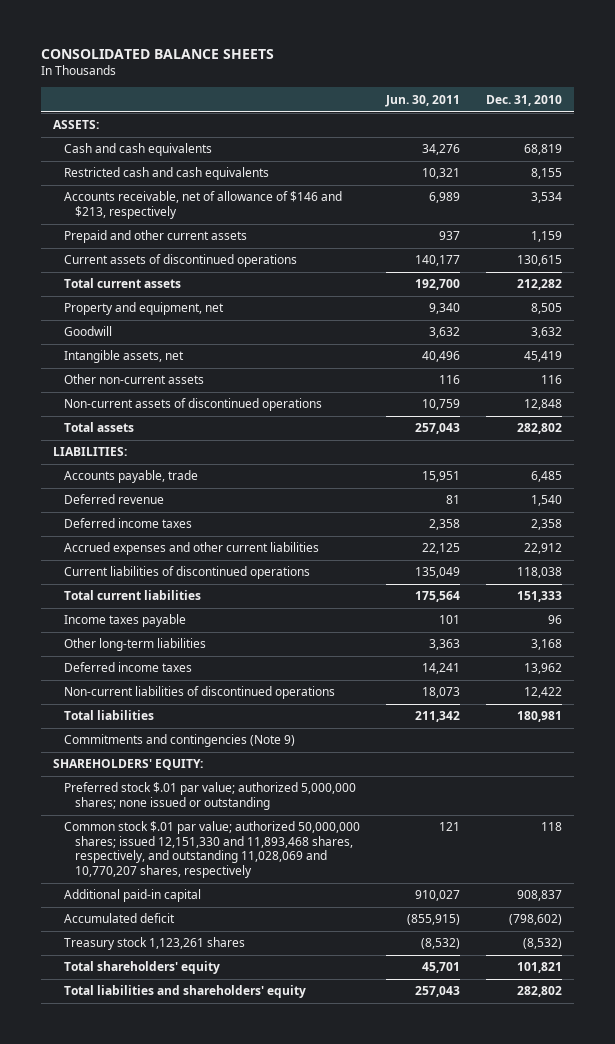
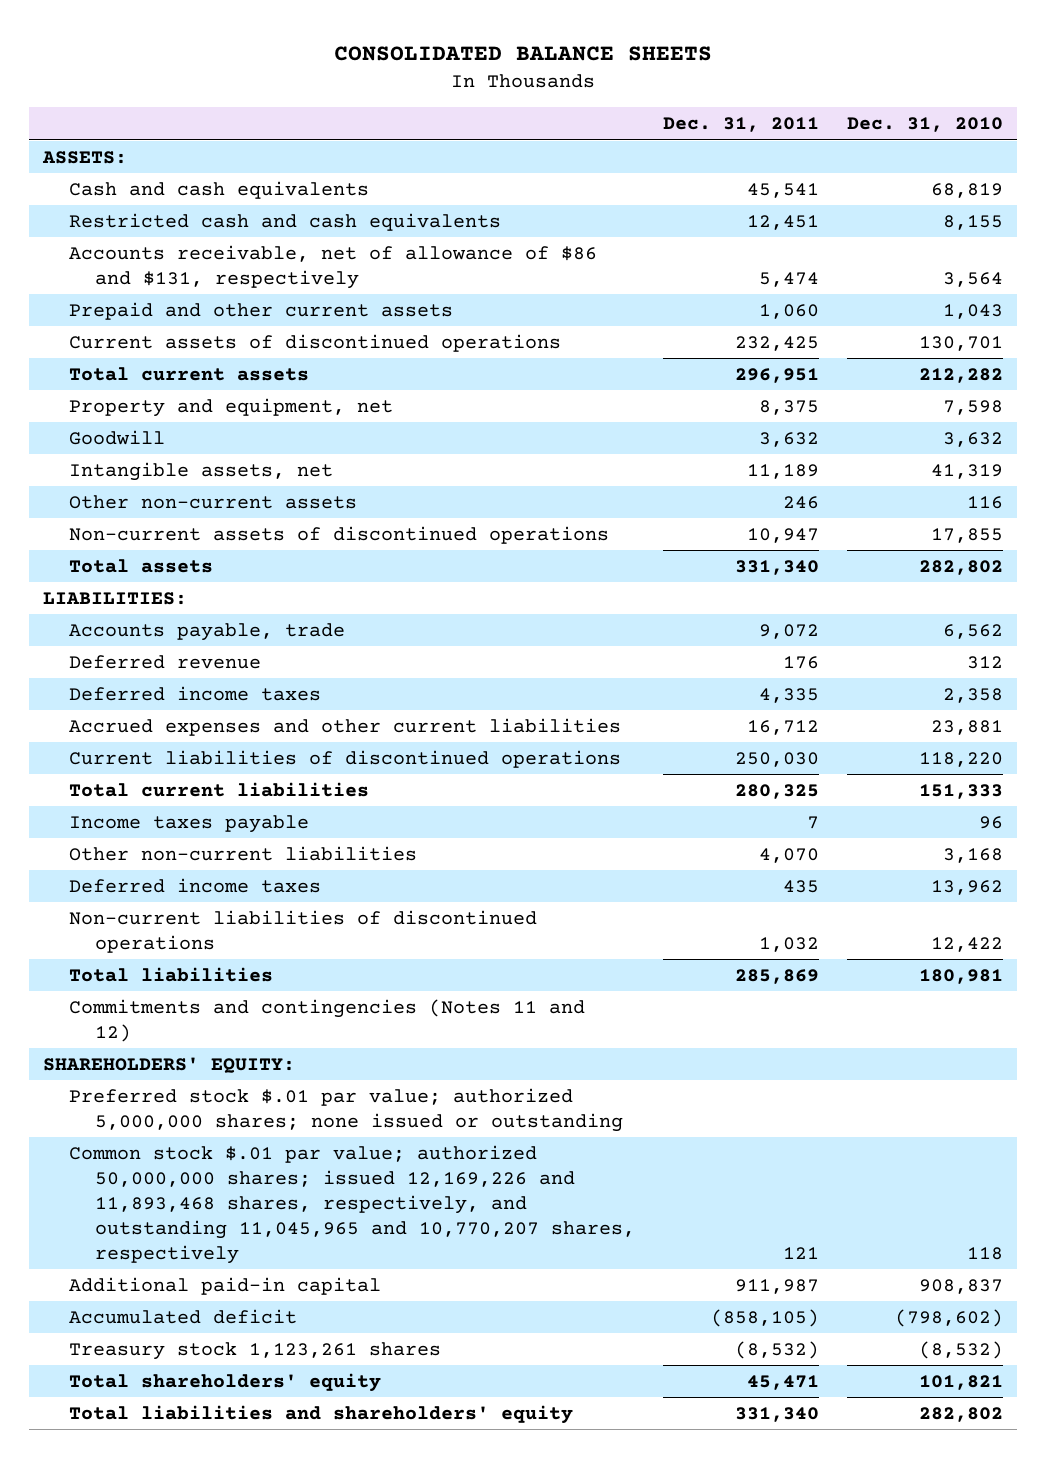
- | Jun. 30, 2011 | Dec. 31, 2010
+ | Dec. 31, 2011 | Dec. 31, 2010
- Accounts receivable, net of allowance of $146 and $213, respectively | 6,989 | 3,534
- Prepaid and other current assets | 937 | 1,159
- Current assets of discontinued operations | 140,177 | 130,615
+ Accounts receivable, net of allowance of $86 and $131, respectively | 5,474 | 3,564
+ Prepaid and other current assets | 1,060 | 1,043
+ Current assets of discontinued operations | 232,425 | 130,701
- Property and equipment, net | 9,340 | 8,505
+ Property and equipment, net | 8,375 | 7,598
- Intangible assets, net | 40,496 | 45,419
+ Intangible assets, net | 11,189 | 41,319
- Non-current assets of discontinued operations | 10,759 | 12,848
+ Non-current assets of discontinued operations | 10,947 | 17,855
- Accounts payable, trade | 15,951 | 6,485
- Deferred revenue | 81 | 1,540
+ Accounts payable, trade | 9,072 | 6,562
+ Deferred revenue | 176 | 312
- Accrued expenses and other current liabilities | 22,125 | 22,912
- Current liabilities of discontinued operations | 135,049 | 118,038
+ Accrued expenses and other current liabilities | 16,712 | 23,881
+ Current liabilities of discontinued operations | 250,030 | 118,220
- Other long-term liabilities | 3,363 | 3,168
+ Other non-current liabilities | 4,070 | 3,168
- Commitments and contingencies (Note 9)
+ Commitments and contingencies (Notes 11 and 12)
- Common stock $.01 par value; authorized 50,000,000 shares; issued 12,151,330 and 11,893,468 shares, respectively, and outstanding 11,028,069 and 10,770,207 shares, respectively | 121 | 118
+ Common stock $.01 par value; authorized 50,000,000 shares; issued 12,169,226 and 11,893,468 shares, respectively, and outstanding 11,045,965 and 10,770,207 shares, respectively | 121 | 118

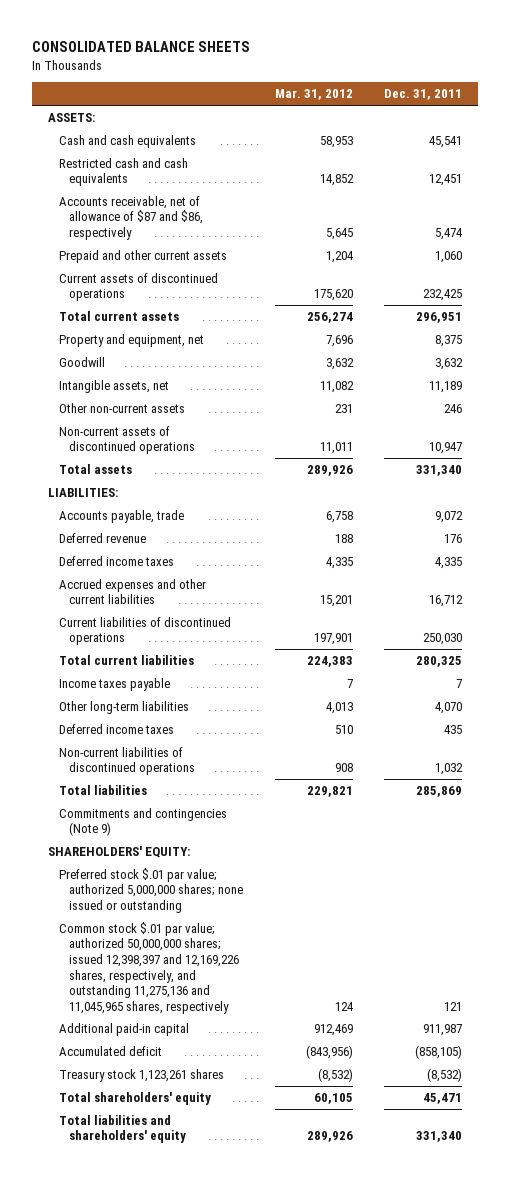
- | Dec. 31, 2011 | Dec. 31, 2010
+ | Mar. 31, 2012 | Dec. 31, 2011
- Accounts receivable, net of allowance of $86 and $131, respectively | 5,474 | 3,564
+ Accounts receivable, net of allowance of $87 and $86, respectively | 5,645 | 5,474
- Other non-current liabilities | 4,070 | 3,168
+ Other long-term liabilities | 4,013 | 4,070
- Commitments and contingencies (Notes 11 and 12)
+ Commitments and contingencies (Note 9)
- Common stock $.01 par value; authorized 50,000,000 shares; issued 12,169,226 and 11,893,468 shares, respectively, and outstanding 11,045,965 and 10,770,207 shares, respectively | 121 | 118
+ Common stock $.01 par value; authorized 50,000,000 shares; issued 12,398,397 and 12,169,226 shares, respectively, and outstanding 11,275,136 and 11,045,965 shares, respectively | 124 | 121

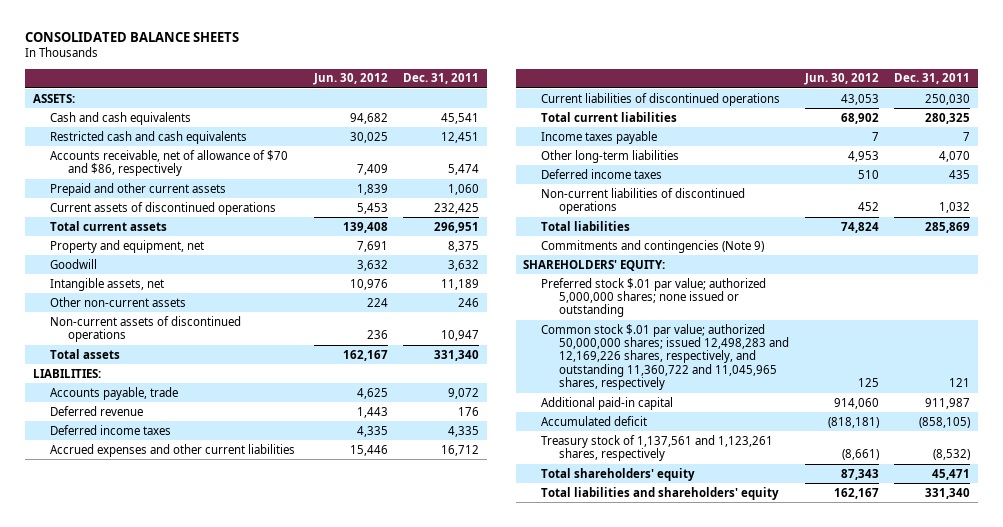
- | Mar. 31, 2012 | Dec. 31, 2011
+ | Jun. 30, 2012 | Dec. 31, 2011
- Accounts receivable, net of allowance of $87 and $86, respectively | 5,645 | 5,474
+ Accounts receivable, net of allowance of $70 and $86, respectively | 7,409 | 5,474
- Common stock $.01 par value; authorized 50,000,000 shares; issued 12,398,397 and 12,169,226 shares, respectively, and outstanding 11,275,136 and 11,045,965 shares, respectively | 124 | 121
+ Common stock $.01 par value; authorized 50,000,000 shares; issued 12,498,283 and 12,169,226 shares, respectively, and outstanding 11,360,722 and 11,045,965 shares, respectively | 125 | 121
- Treasury stock 1,123,261 shares | (8,532) | (8,532)
+ Treasury stock of 1,137,561 and 1,123,261 shares, respectively | (8,661) | (8,532)

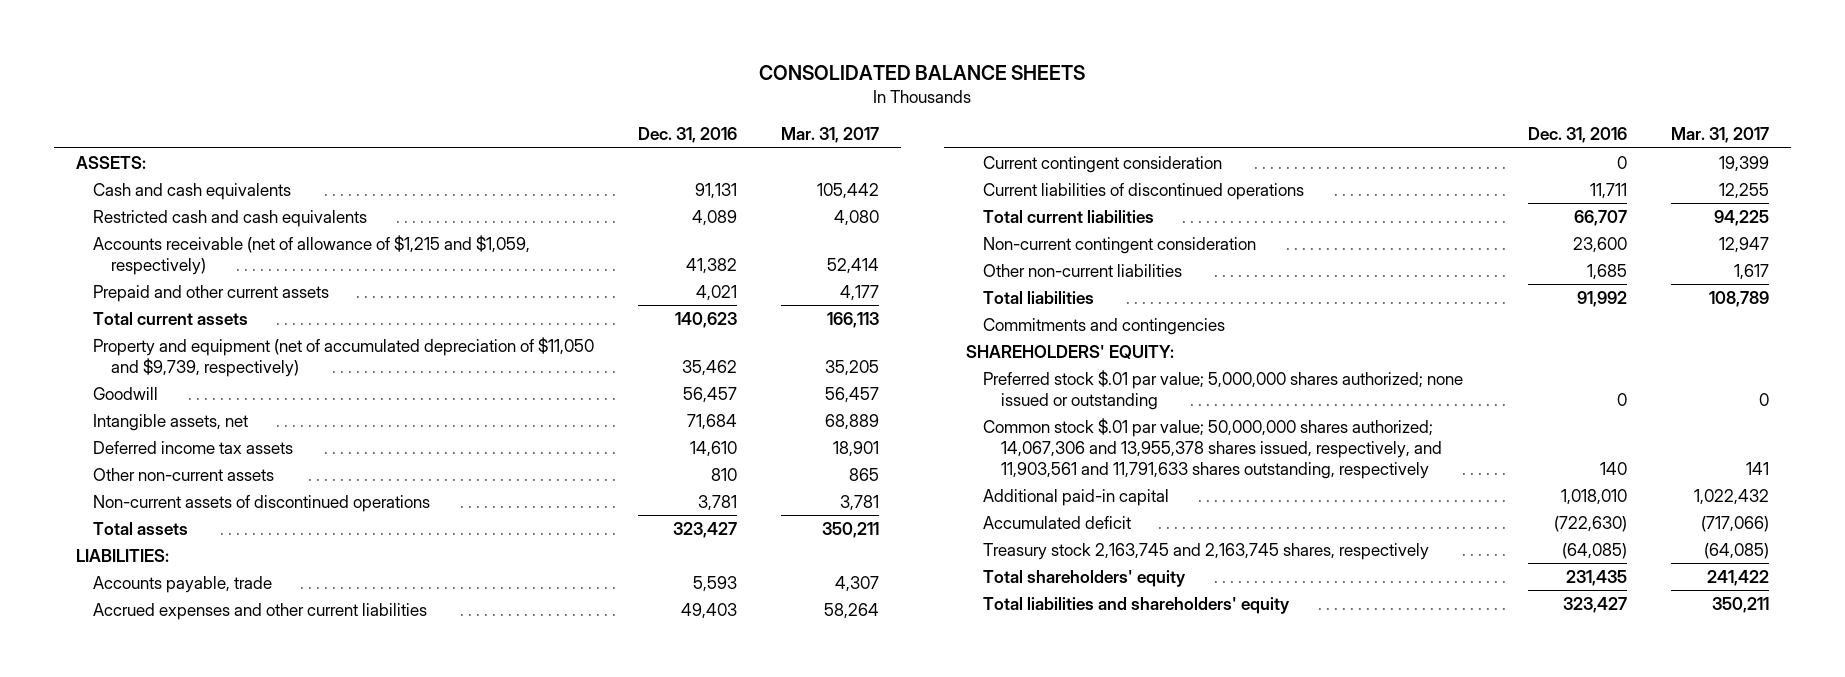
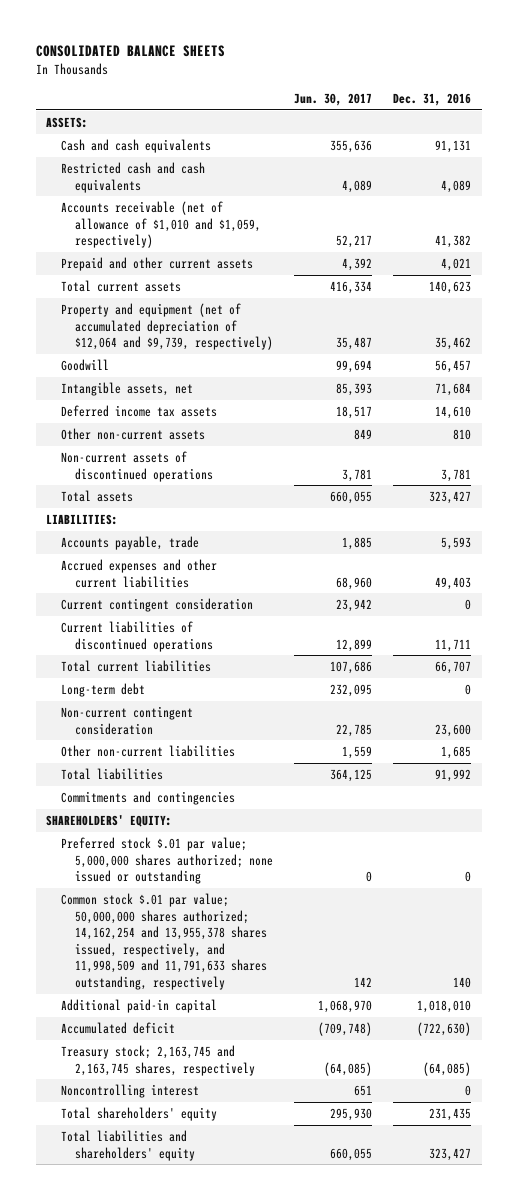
- | Dec. 31, 2016 | Mar. 31, 2017
+ | Jun. 30, 2017 | Dec. 31, 2016
- Accounts receivable (net of allowance of $1,215 and $1,059, respectively) | 41,382 | 52,414
+ Accounts receivable (net of allowance of $1,010 and $1,059, respectively) | 52,217 | 41,382
- Property and equipment (net of accumulated depreciation of $11,050 and $9,739, respectively) | 35,462 | 35,205
+ Property and equipment (net of accumulated depreciation of $12,064 and $9,739, respectively) | 35,487 | 35,462
+ Long-term debt | 232,095 | 0
- Common stock $.01 par value; 50,000,000 shares authorized; 14,067,306 and 13,955,378 shares issued, respectively, and 11,903,561 and 11,791,633 shares outstanding, respectively | 140 | 141
+ Common stock $.01 par value; 50,000,000 shares authorized; 14,162,254 and 13,955,378 shares issued, respectively, and 11,998,509 and 11,791,633 shares outstanding, respectively | 142 | 140
- Treasury stock 2,163,745 and 2,163,745 shares, respectively | (64,085) | (64,085)
+ Treasury stock; 2,163,745 and 2,163,745 shares, respectively | (64,085) | (64,085)
+ Noncontrolling interest | 651 | 0

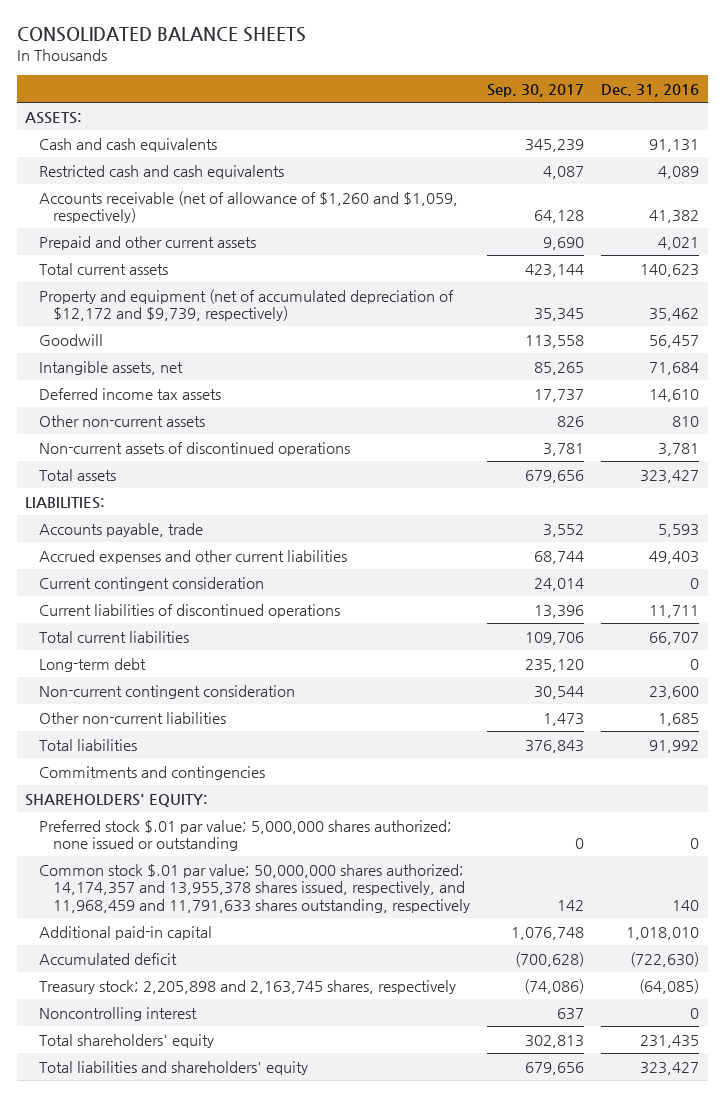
- | Jun. 30, 2017 | Dec. 31, 2016
+ | Sep. 30, 2017 | Dec. 31, 2016
- Accounts receivable (net of allowance of $1,010 and $1,059, respectively) | 52,217 | 41,382
+ Accounts receivable (net of allowance of $1,260 and $1,059, respectively) | 64,128 | 41,382
- Property and equipment (net of accumulated depreciation of $12,064 and $9,739, respectively) | 35,487 | 35,462
+ Property and equipment (net of accumulated depreciation of $12,172 and $9,739, respectively) | 35,345 | 35,462
- Common stock $.01 par value; 50,000,000 shares authorized; 14,162,254 and 13,955,378 shares issued, respectively, and 11,998,509 and 11,791,633 shares outstanding, respectively | 142 | 140
+ Common stock $.01 par value; 50,000,000 shares authorized; 14,174,357 and 13,955,378 shares issued, respectively, and 11,968,459 and 11,791,633 shares outstanding, respectively | 142 | 140
- Treasury stock; 2,163,745 and 2,163,745 shares, respectively | (64,085) | (64,085)
+ Treasury stock; 2,205,898 and 2,163,745 shares, respectively | (74,086) | (64,085)

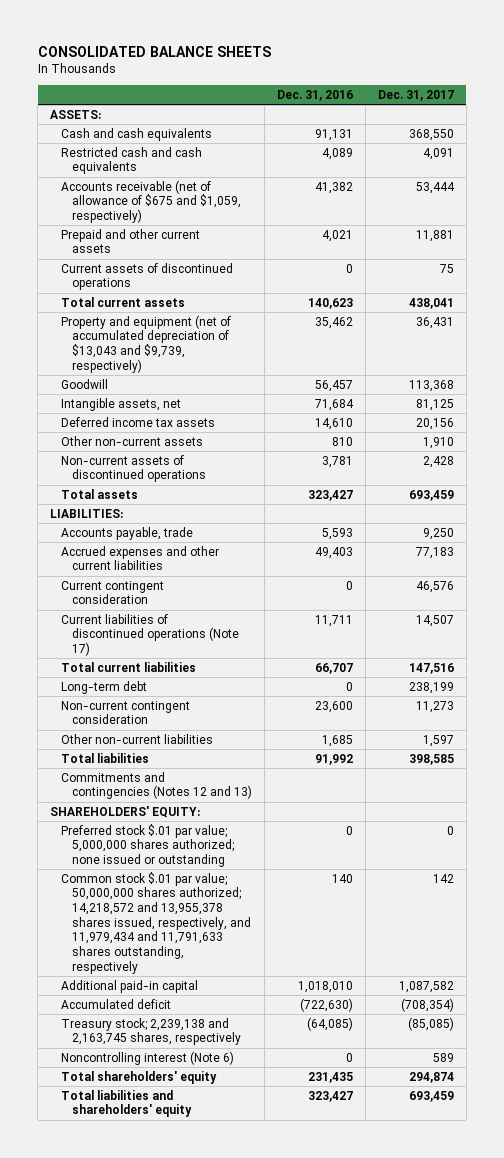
- | Sep. 30, 2017 | Dec. 31, 2016
+ | Dec. 31, 2016 | Dec. 31, 2017
- Accounts receivable (net of allowance of $1,260 and $1,059, respectively) | 64,128 | 41,382
+ Accounts receivable (net of allowance of $675 and $1,059, respectively) | 41,382 | 53,444
+ Current assets of discontinued operations | 0 | 75
- Property and equipment (net of accumulated depreciation of $12,172 and $9,739, respectively) | 35,345 | 35,462
+ Property and equipment (net of accumulated depreciation of $13,043 and $9,739, respectively) | 35,462 | 36,431
- Current liabilities of discontinued operations | 13,396 | 11,711
+ Current liabilities of discontinued operations (Note 17) | 11,711 | 14,507
- Commitments and contingencies
+ Commitments and contingencies (Notes 12 and 13)
- Common stock $.01 par value; 50,000,000 shares authorized; 14,174,357 and 13,955,378 shares issued, respectively, and 11,968,459 and 11,791,633 shares outstanding, respectively | 142 | 140
+ Common stock $.01 par value; 50,000,000 shares authorized; 14,218,572 and 13,955,378 shares issued, respectively, and 11,979,434 and 11,791,633 shares outstanding, respectively | 140 | 142
- Treasury stock; 2,205,898 and 2,163,745 shares, respectively | (74,086) | (64,085)
- Noncontrolling interest | 637 | 0
+ Treasury stock; 2,239,138 and 2,163,745 shares, respectively | (64,085) | (85,085)
+ Noncontrolling interest (Note 6) | 0 | 589

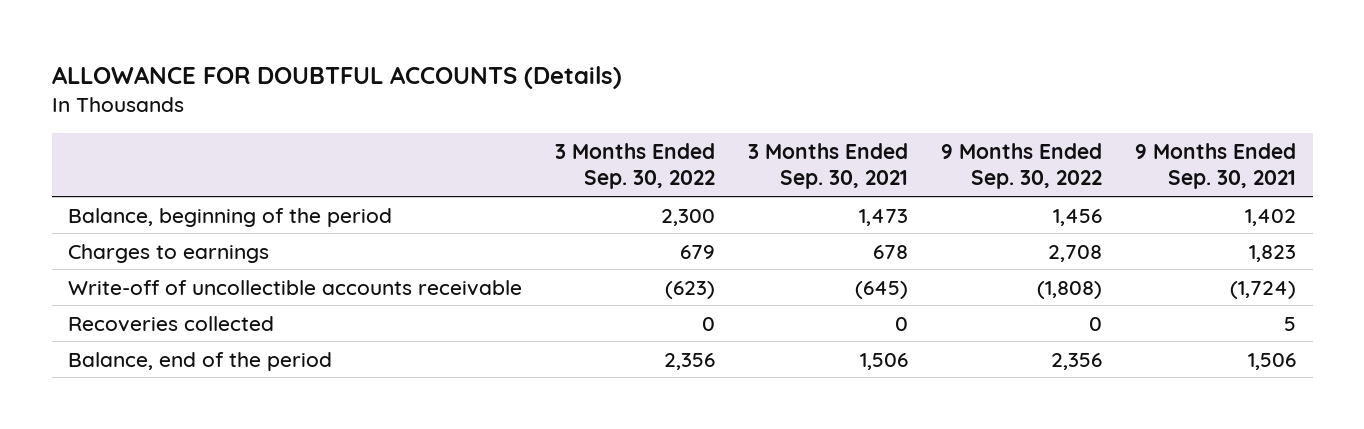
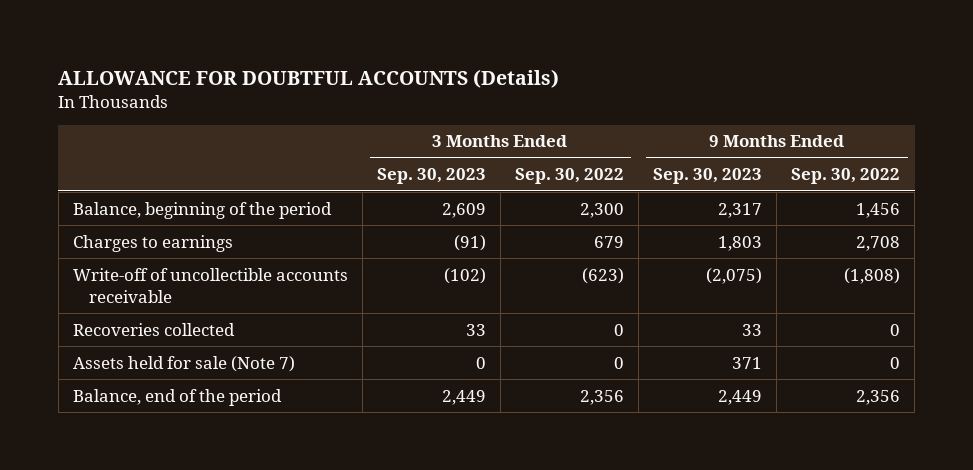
- | 3 Months Ended Sep. 30, 2022 | 3 Months Ended Sep. 30, 2021 | 9 Months Ended Sep. 30, 2022 | 9 Months Ended Sep. 30, 2021
+ | 3 Months Ended Sep. 30, 2023 | 3 Months Ended Sep. 30, 2022 | 9 Months Ended Sep. 30, 2023 | 9 Months Ended Sep. 30, 2022
+ Assets held for sale (Note 7) | 0 | 0 | 371 | 0

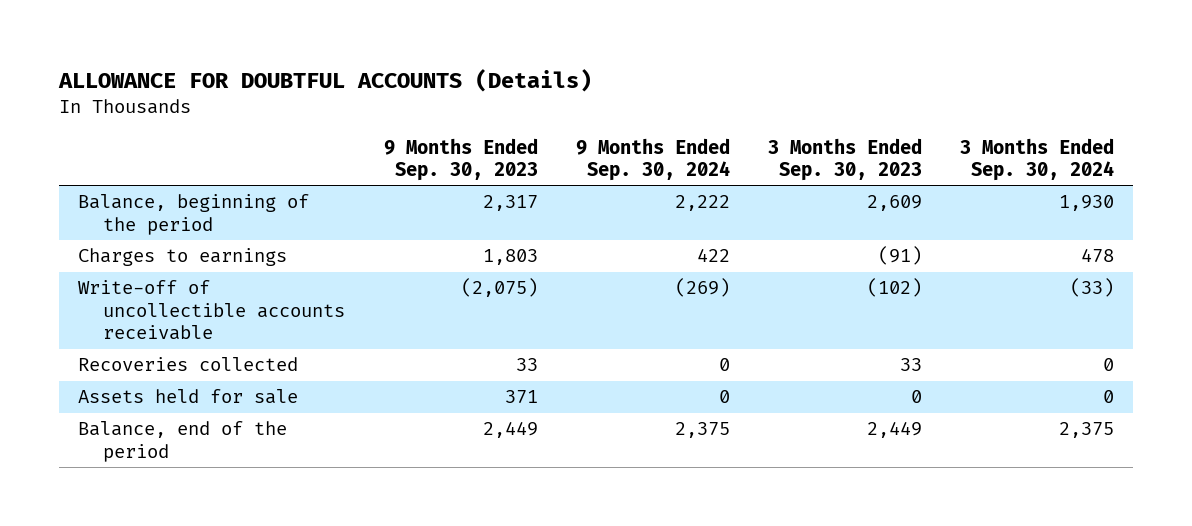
- | 3 Months Ended Sep. 30, 2023 | 3 Months Ended Sep. 30, 2022 | 9 Months Ended Sep. 30, 2023 | 9 Months Ended Sep. 30, 2022
+ | 9 Months Ended Sep. 30, 2023 | 9 Months Ended Sep. 30, 2024 | 3 Months Ended Sep. 30, 2023 | 3 Months Ended Sep. 30, 2024
- Assets held for sale (Note 7) | 0 | 0 | 371 | 0
+ Assets held for sale | 371 | 0 | 0 | 0

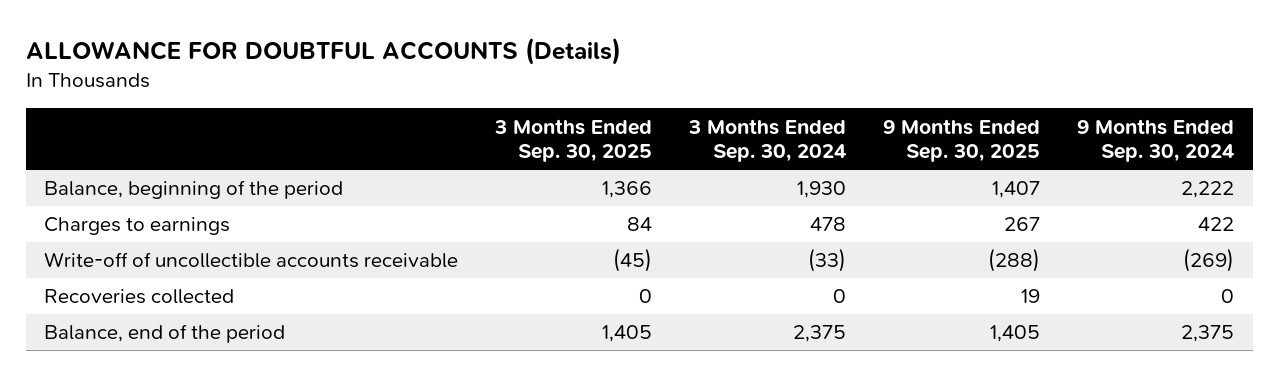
- | 9 Months Ended Sep. 30, 2023 | 9 Months Ended Sep. 30, 2024 | 3 Months Ended Sep. 30, 2023 | 3 Months Ended Sep. 30, 2024
+ | 3 Months Ended Sep. 30, 2025 | 3 Months Ended Sep. 30, 2024 | 9 Months Ended Sep. 30, 2025 | 9 Months Ended Sep. 30, 2024
- Assets held for sale | 371 | 0 | 0 | 0

